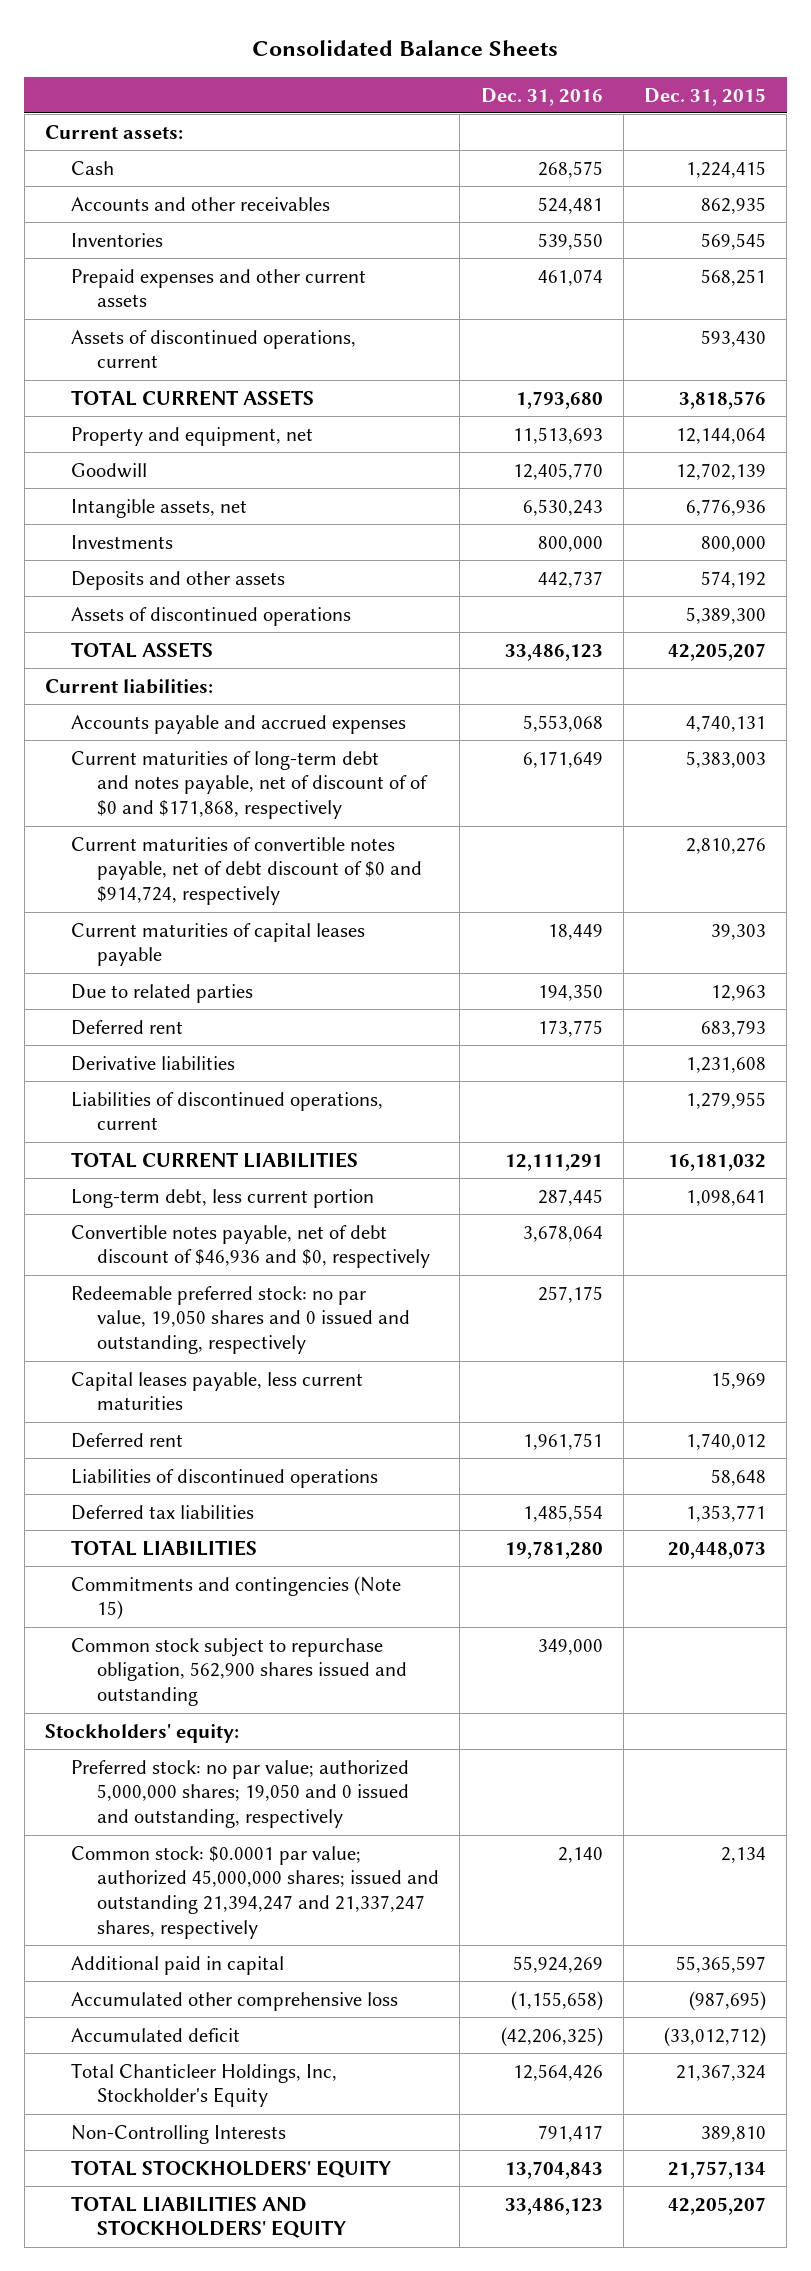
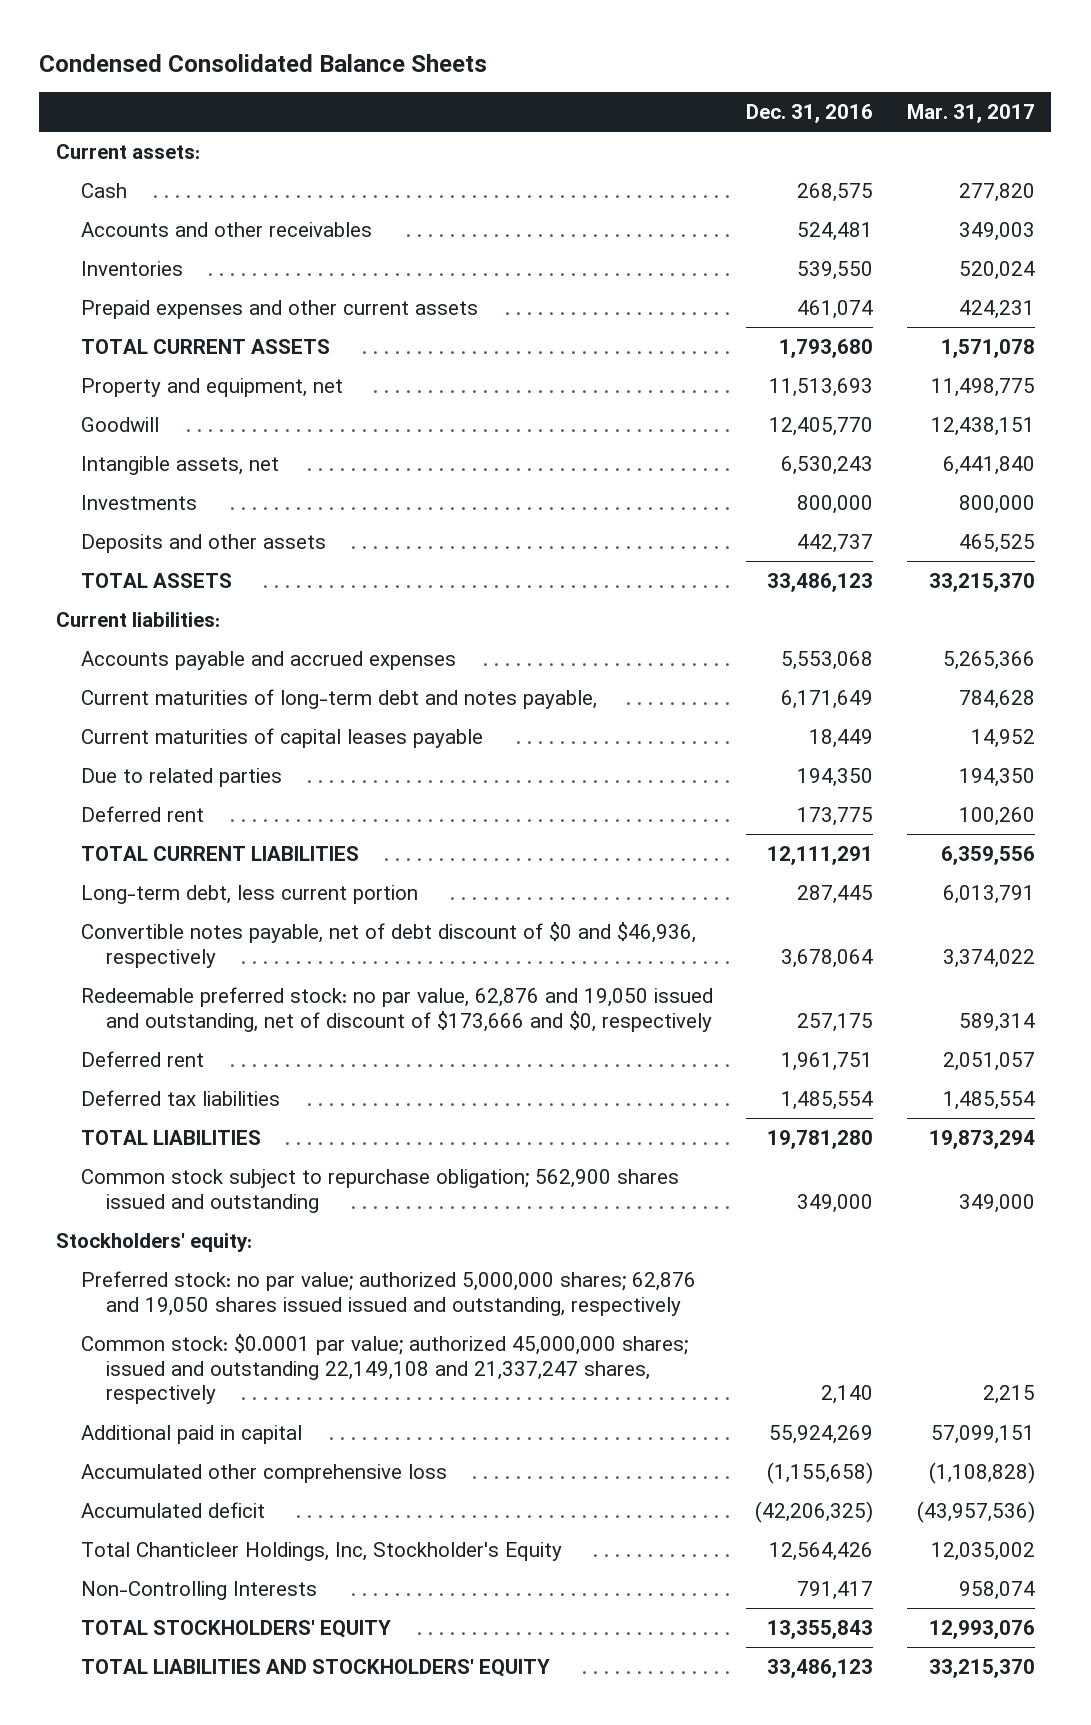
- Consolidated Balance Sheets
+ Condensed Consolidated Balance Sheets
- | Dec. 31, 2016 | Dec. 31, 2015
+ | Dec. 31, 2016 | Mar. 31, 2017
- Assets of discontinued operations, current | | 593,430
- Assets of discontinued operations | | 5,389,300
- Current maturities of long-term debt and notes payable, net of discount of of $0 and $171,868, respectively | 6,171,649 | 5,383,003
- Current maturities of convertible notes payable, net of debt discount of $0 and $914,724, respectively | | 2,810,276
+ Current maturities of long-term debt and notes payable, | 6,171,649 | 784,628
- Derivative liabilities | | 1,231,608
- Liabilities of discontinued operations, current | | 1,279,955
- Convertible notes payable, net of debt discount of $46,936 and $0, respectively | 3,678,064 |
- Redeemable preferred stock: no par value, 19,050 shares and 0 issued and outstanding, respectively | 257,175 |
- Capital leases payable, less current maturities | | 15,969
+ Convertible notes payable, net of debt discount of $0 and $46,936, respectively | 3,678,064 | 3,374,022
+ Redeemable preferred stock: no par value, 62,876 and 19,050 issued and outstanding, net of discount of $173,666 and $0, respectively | 257,175 | 589,314
- Liabilities of discontinued operations | | 58,648
- Commitments and contingencies (Note 15)
- Common stock subject to repurchase obligation, 562,900 shares issued and outstanding | 349,000 |
+ Common stock subject to repurchase obligation; 562,900 shares issued and outstanding | 349,000 | 349,000
- Preferred stock: no par value; authorized 5,000,000 shares; 19,050 and 0 issued and outstanding, respectively
- Common stock: $0.0001 par value; authorized 45,000,000 shares; issued and outstanding 21,394,247 and 21,337,247 shares, respectively | 2,140 | 2,134
+ Preferred stock: no par value; authorized 5,000,000 shares; 62,876 and 19,050 shares issued issued and outstanding, respectively
+ Common stock: $0.0001 par value; authorized 45,000,000 shares; issued and outstanding 22,149,108 and 21,337,247 shares, respectively | 2,140 | 2,215
- TOTAL STOCKHOLDERS' EQUITY | 13,704,843 | 21,757,134
+ TOTAL STOCKHOLDERS' EQUITY | 13,355,843 | 12,993,076

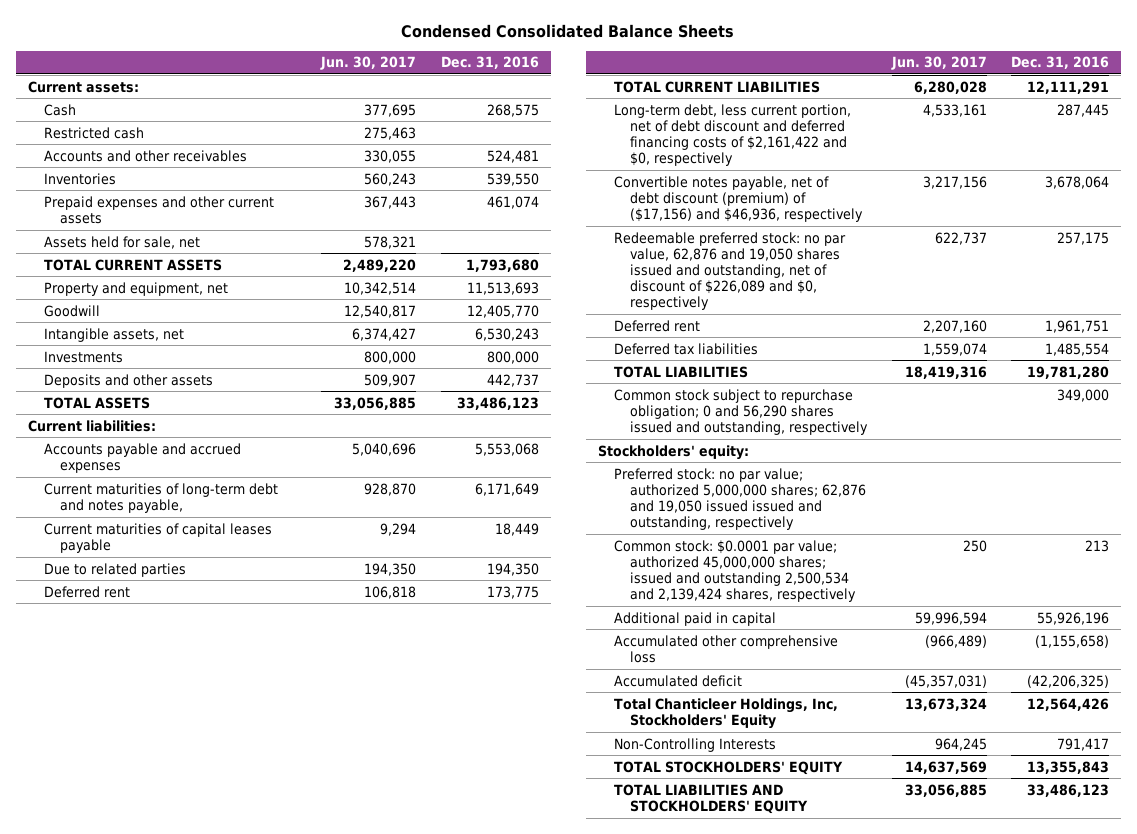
- | Dec. 31, 2016 | Mar. 31, 2017
+ | Jun. 30, 2017 | Dec. 31, 2016
+ Restricted cash | 275,463 |
+ Assets held for sale, net | 578,321 |
- Long-term debt, less current portion | 287,445 | 6,013,791
- Convertible notes payable, net of debt discount of $0 and $46,936, respectively | 3,678,064 | 3,374,022
- Redeemable preferred stock: no par value, 62,876 and 19,050 issued and outstanding, net of discount of $173,666 and $0, respectively | 257,175 | 589,314
+ Long-term debt, less current portion, net of debt discount and deferred financing costs of $2,161,422 and $0, respectively | 4,533,161 | 287,445
+ Convertible notes payable, net of debt discount (premium) of ($17,156) and $46,936, respectively | 3,217,156 | 3,678,064
+ Redeemable preferred stock: no par value, 62,876 and 19,050 shares issued and outstanding, net of discount of $226,089 and $0, respectively | 622,737 | 257,175
- Common stock subject to repurchase obligation; 562,900 shares issued and outstanding | 349,000 | 349,000
+ Common stock subject to repurchase obligation; 0 and 56,290 shares issued and outstanding, respectively | | 349,000
- Preferred stock: no par value; authorized 5,000,000 shares; 62,876 and 19,050 shares issued issued and outstanding, respectively
- Common stock: $0.0001 par value; authorized 45,000,000 shares; issued and outstanding 22,149,108 and 21,337,247 shares, respectively | 2,140 | 2,215
- Additional paid in capital | 55,924,269 | 57,099,151
+ Preferred stock: no par value; authorized 5,000,000 shares; 62,876 and 19,050 issued issued and outstanding, respectively
+ Common stock: $0.0001 par value; authorized 45,000,000 shares; issued and outstanding 2,500,534 and 2,139,424 shares, respectively | 250 | 213
+ Additional paid in capital | 59,996,594 | 55,926,196
- Total Chanticleer Holdings, Inc, Stockholder's Equity | 12,564,426 | 12,035,002
+ Total Chanticleer Holdings, Inc, Stockholders' Equity | 13,673,324 | 12,564,426

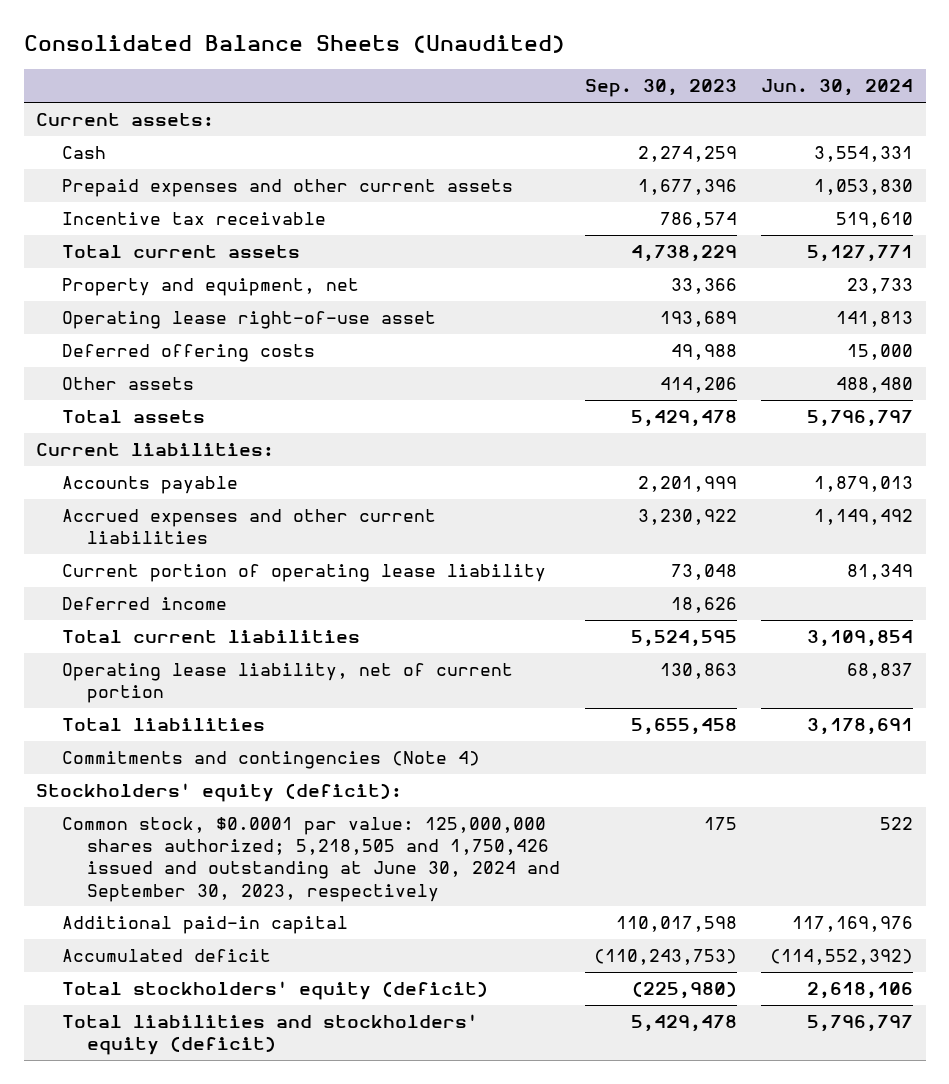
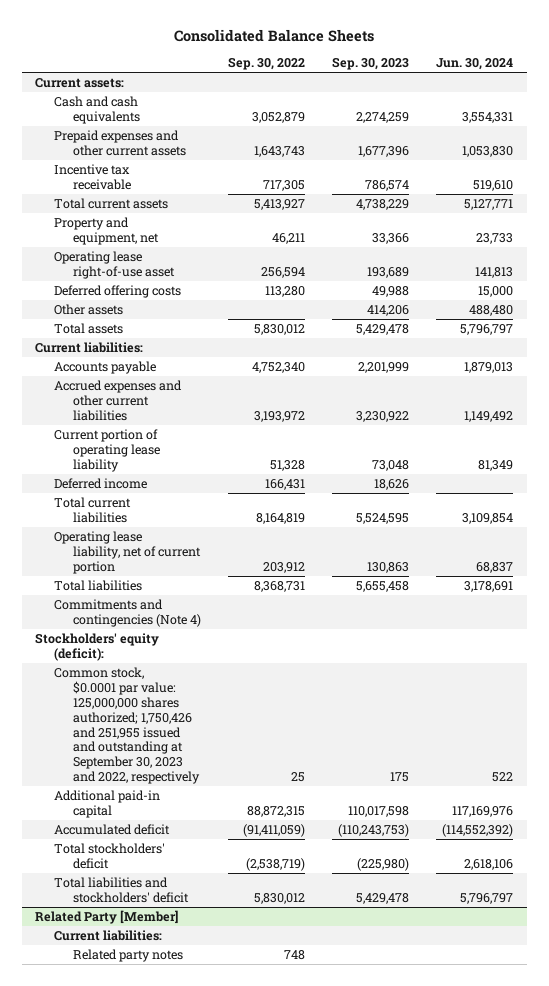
- Consolidated Balance Sheets (Unaudited)
+ Consolidated Balance Sheets
- | Sep. 30, 2023 | Jun. 30, 2024
+ | Sep. 30, 2022 | Sep. 30, 2023 | Jun. 30, 2024
- Cash | 2,274,259 | 3,554,331
+ Cash and cash equivalents | 3,052,879 | 2,274,259 | 3,554,331
- Common stock, $0.0001 par value: 125,000,000 shares authorized; 5,218,505 and 1,750,426 issued and outstanding at June 30, 2024 and September 30, 2023, respectively | 175 | 522
+ Common stock, $0.0001 par value: 125,000,000 shares authorized; 1,750,426 and 251,955 issued and outstanding at September 30, 2023 and 2022, respectively | 25 | 175 | 522
- Total stockholders' equity (deficit) | (225,980) | 2,618,106
- Total liabilities and stockholders' equity (deficit) | 5,429,478 | 5,796,797
+ Total stockholders' deficit | (2,538,719) | (225,980) | 2,618,106
+ Total liabilities and stockholders' deficit | 5,830,012 | 5,429,478 | 5,796,797
+ Related Party [Member]
+ Current liabilities:
+ Related party notes | 748 | |

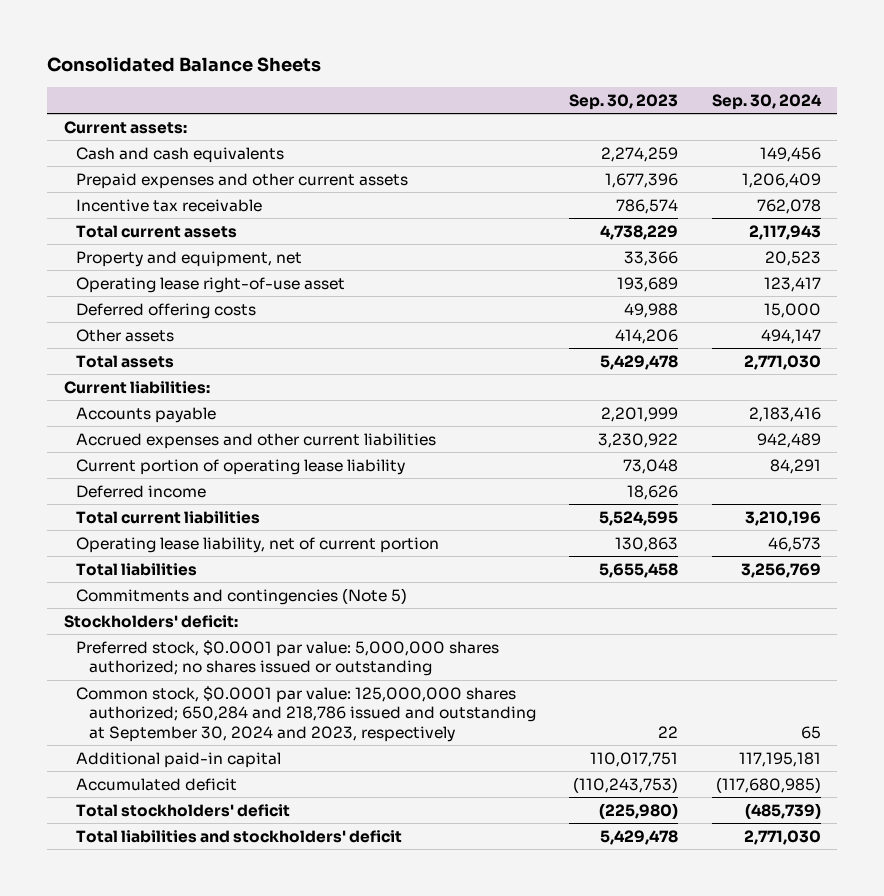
- | Sep. 30, 2022 | Sep. 30, 2023 | Jun. 30, 2024
+ | Sep. 30, 2023 | Sep. 30, 2024
- Commitments and contingencies (Note 4)
- Stockholders' equity (deficit):
- Common stock, $0.0001 par value: 125,000,000 shares authorized; 1,750,426 and 251,955 issued and outstanding at September 30, 2023 and 2022, respectively | 25 | 175 | 522
- Additional paid-in capital | 88,872,315 | 110,017,598 | 117,169,976
+ Commitments and contingencies (Note 5)
+ Stockholders' deficit:
+ Preferred stock, $0.0001 par value: 5,000,000 shares authorized; no shares issued or outstanding
+ Common stock, $0.0001 par value: 125,000,000 shares authorized; 650,284 and 218,786 issued and outstanding at September 30, 2024 and 2023, respectively | 22 | 65
+ Additional paid-in capital | 110,017,751 | 117,195,181
- Related Party [Member]
- Current liabilities:
- Related party notes | 748 | |

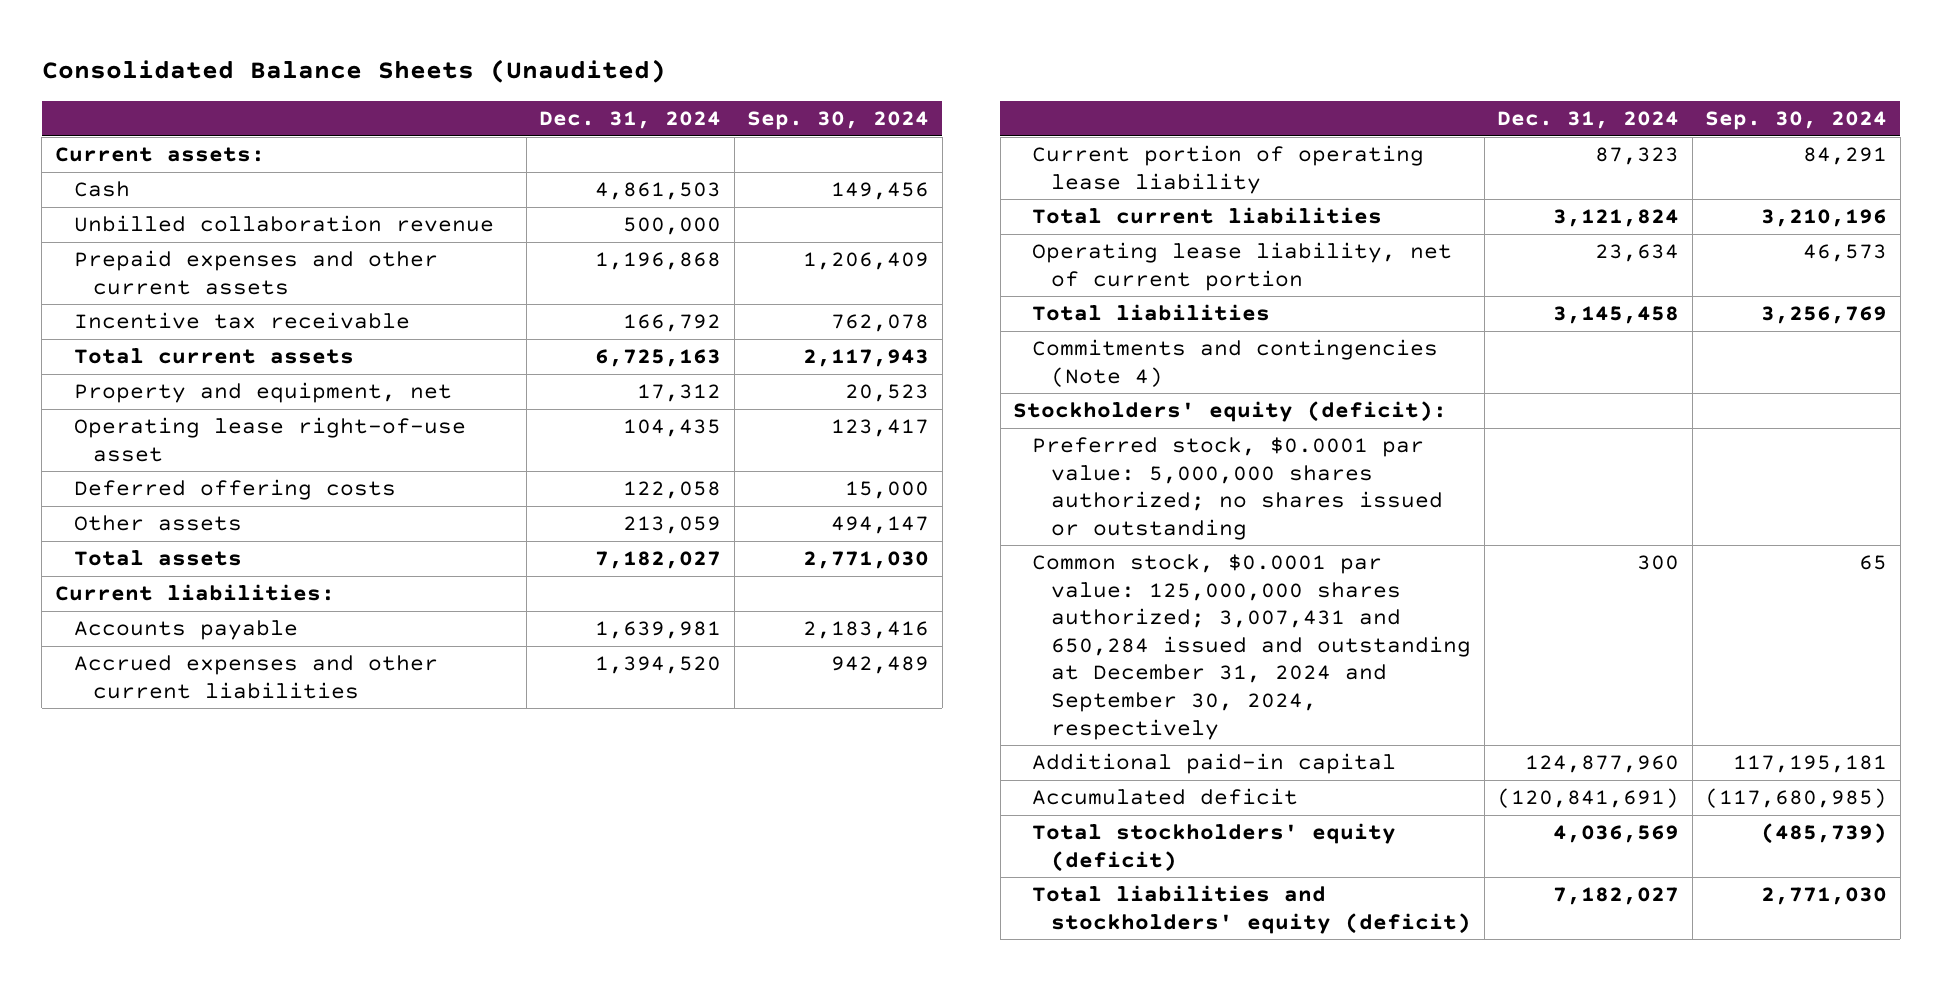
- Consolidated Balance Sheets
+ Consolidated Balance Sheets (Unaudited)
- | Sep. 30, 2023 | Sep. 30, 2024
+ | Dec. 31, 2024 | Sep. 30, 2024
- Cash and cash equivalents | 2,274,259 | 149,456
+ Cash | 4,861,503 | 149,456
+ Unbilled collaboration revenue | 500,000 |
- Deferred income | 18,626 |
- Commitments and contingencies (Note 5)
- Stockholders' deficit:
+ Commitments and contingencies (Note 4)
+ Stockholders' equity (deficit):
- Common stock, $0.0001 par value: 125,000,000 shares authorized; 650,284 and 218,786 issued and outstanding at September 30, 2024 and 2023, respectively | 22 | 65
+ Common stock, $0.0001 par value: 125,000,000 shares authorized; 3,007,431 and 650,284 issued and outstanding at December 31, 2024 and September 30, 2024, respectively | 300 | 65
- Total stockholders' deficit | (225,980) | (485,739)
- Total liabilities and stockholders' deficit | 5,429,478 | 2,771,030
+ Total stockholders' equity (deficit) | 4,036,569 | (485,739)
+ Total liabilities and stockholders' equity (deficit) | 7,182,027 | 2,771,030

